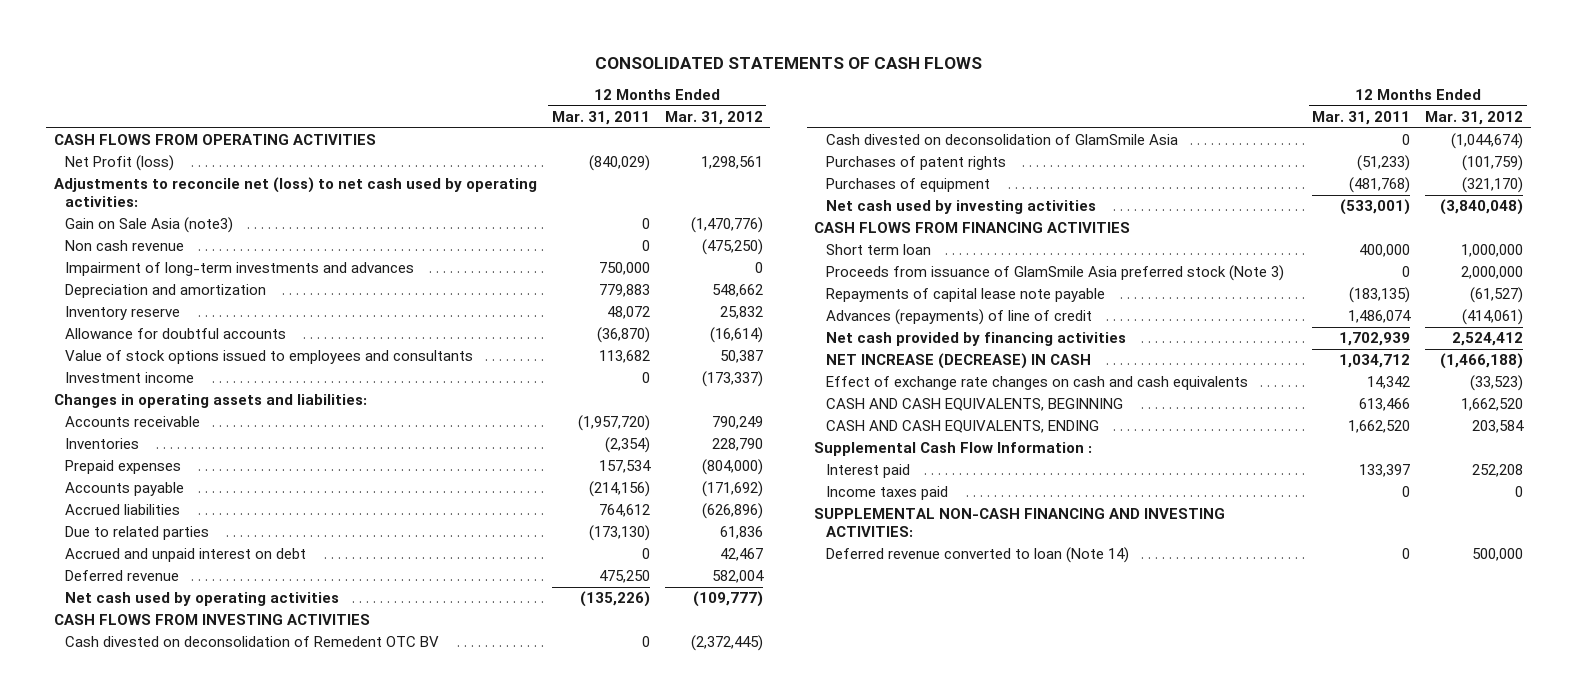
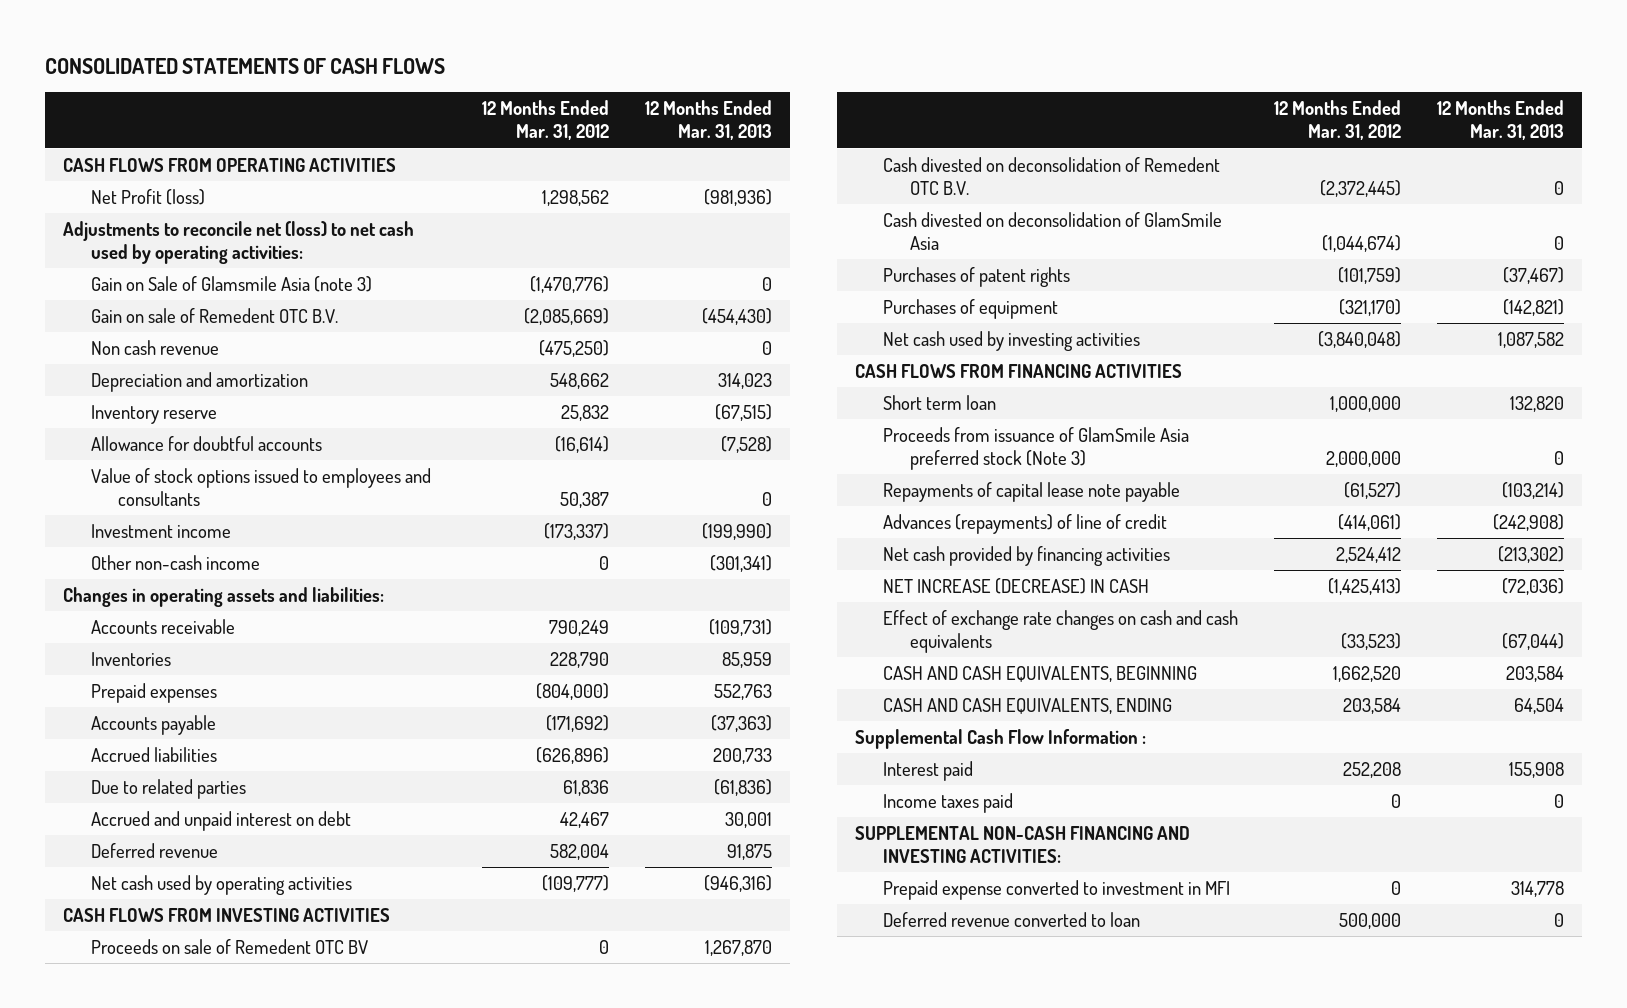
- | 12 Months Ended Mar. 31, 2011 | 12 Months Ended Mar. 31, 2012
+ | 12 Months Ended Mar. 31, 2012 | 12 Months Ended Mar. 31, 2013
- Net Profit (loss) | (840,029) | 1,298,561
+ Net Profit (loss) | 1,298,562 | (981,936)
- Gain on Sale Asia (note3) | 0 | (1,470,776)
+ Gain on Sale of Glamsmile Asia (note 3) | (1,470,776) | 0
+ Gain on sale of Remedent OTC B.V. | (2,085,669) | (454,430)
- Impairment of long-term investments and advances | 750,000 | 0
+ Other non-cash income | 0 | (301,341)
- Cash divested on deconsolidation of Remedent OTC BV | 0 | (2,372,445)
+ Proceeds on sale of Remedent OTC BV | 0 | 1,267,870
+ Cash divested on deconsolidation of Remedent OTC B.V. | (2,372,445) | 0
- NET INCREASE (DECREASE) IN CASH | 1,034,712 | (1,466,188)
+ NET INCREASE (DECREASE) IN CASH | (1,425,413) | (72,036)
- Deferred revenue converted to loan (Note 14) | 0 | 500,000
+ Prepaid expense converted to investment in MFI | 0 | 314,778
+ Deferred revenue converted to loan | 500,000 | 0

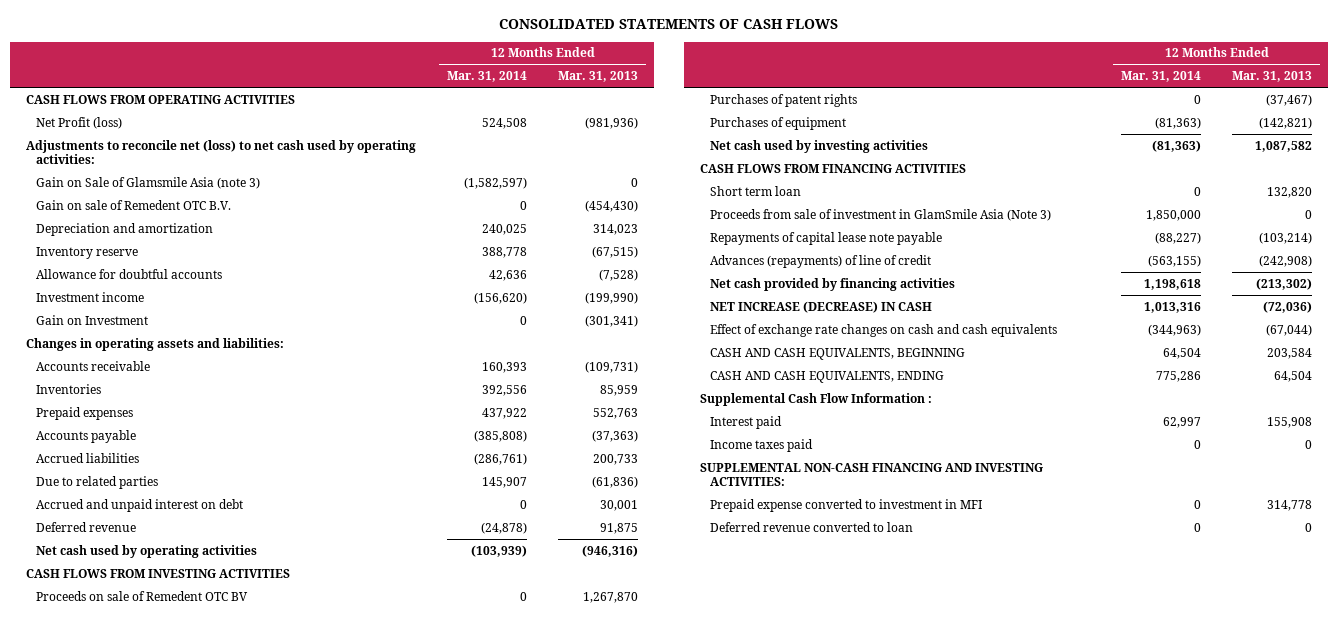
- | 12 Months Ended Mar. 31, 2012 | 12 Months Ended Mar. 31, 2013
+ | 12 Months Ended Mar. 31, 2014 | 12 Months Ended Mar. 31, 2013
- Non cash revenue | (475,250) | 0
- Value of stock options issued to employees and consultants | 50,387 | 0
- Other non-cash income | 0 | (301,341)
+ Gain on Investment | 0 | (301,341)
- Cash divested on deconsolidation of Remedent OTC B.V. | (2,372,445) | 0
- Cash divested on deconsolidation of GlamSmile Asia | (1,044,674) | 0
- Proceeds from issuance of GlamSmile Asia preferred stock (Note 3) | 2,000,000 | 0
+ Proceeds from sale of investment in GlamSmile Asia (Note 3) | 1,850,000 | 0

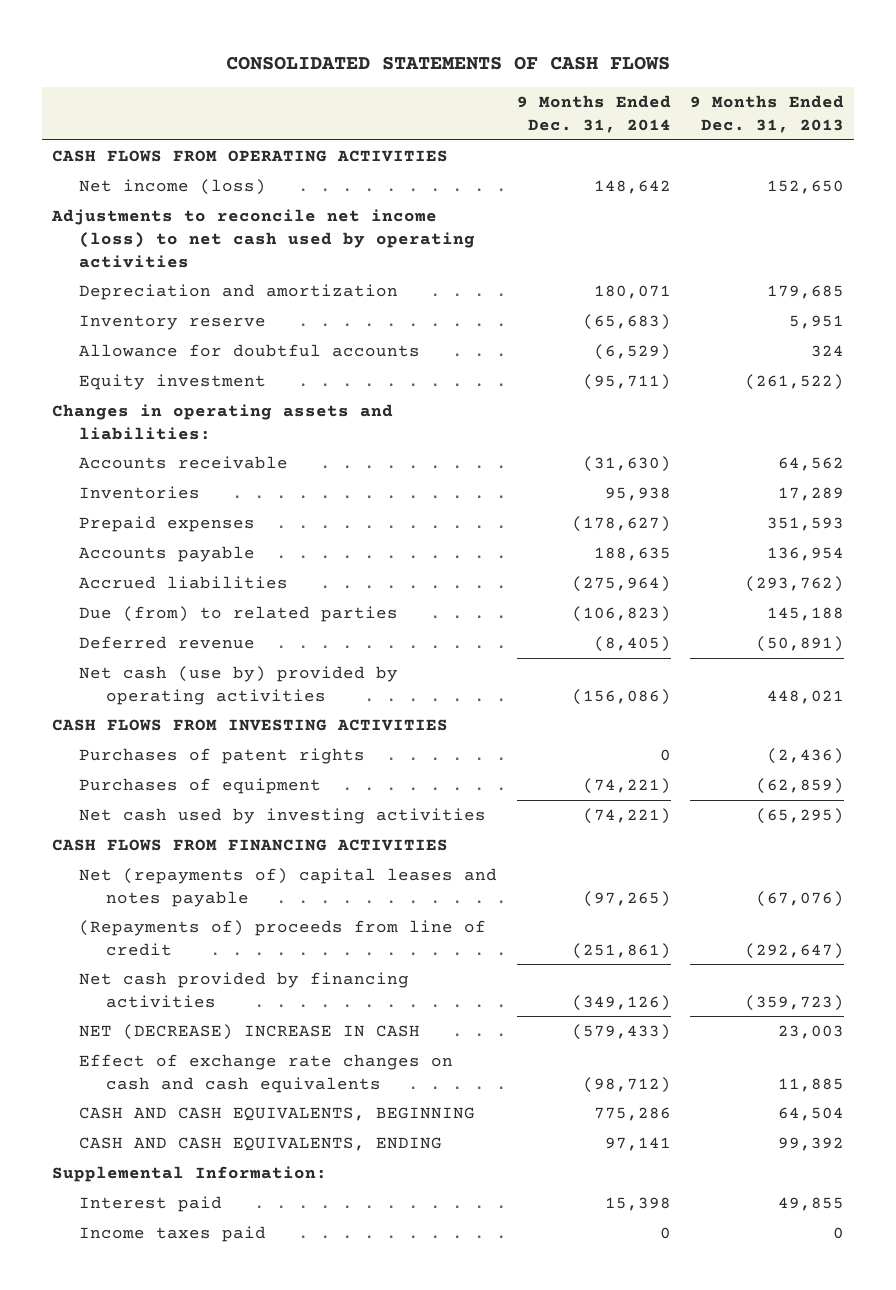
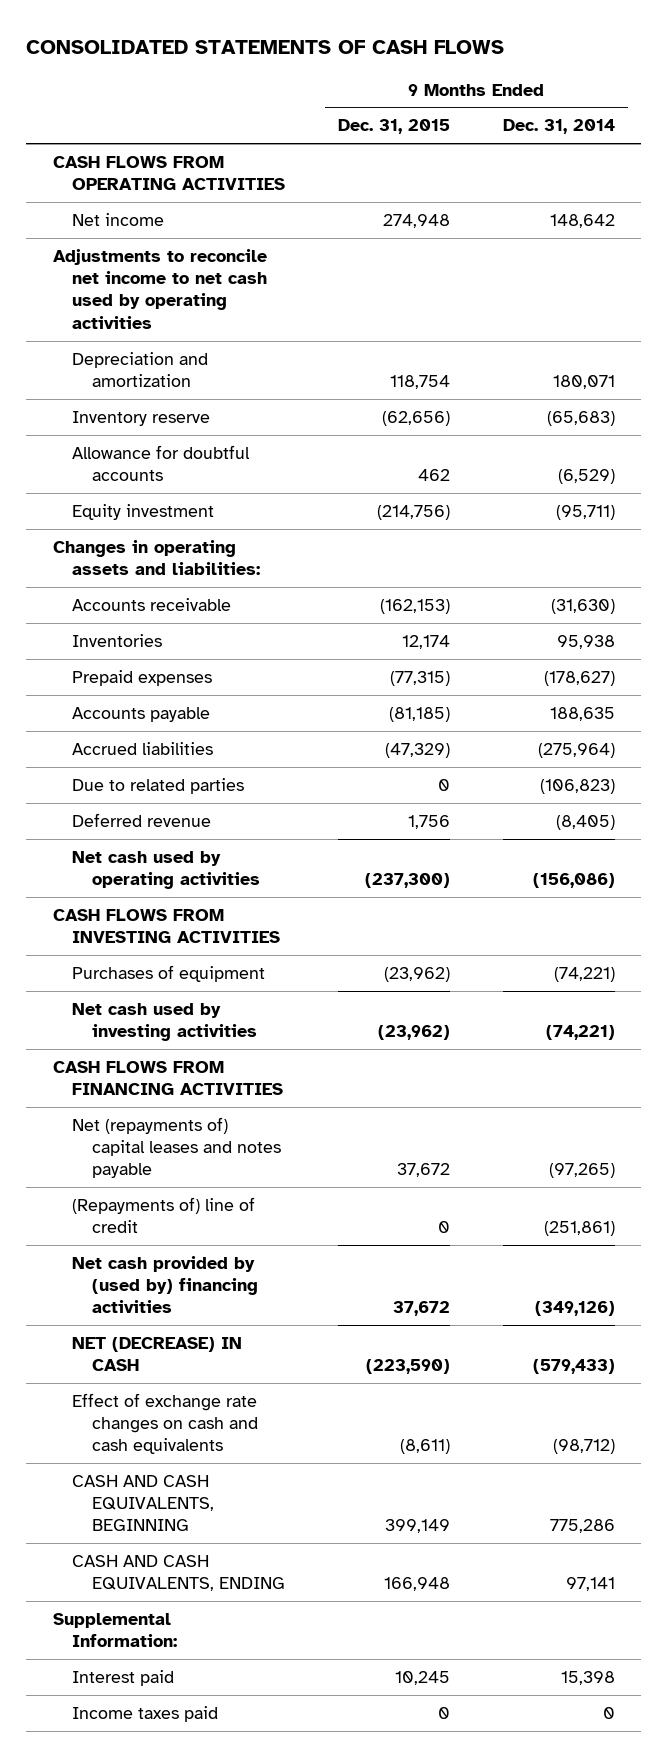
- | 9 Months Ended Dec. 31, 2014 | 9 Months Ended Dec. 31, 2013
+ | 9 Months Ended Dec. 31, 2015 | 9 Months Ended Dec. 31, 2014
- Net income (loss) | 148,642 | 152,650
- Adjustments to reconcile net income (loss) to net cash used by operating activities
+ Net income | 274,948 | 148,642
+ Adjustments to reconcile net income to net cash used by operating activities
- Due (from) to related parties | (106,823) | 145,188
+ Due to related parties | 0 | (106,823)
- Net cash (use by) provided by operating activities | (156,086) | 448,021
+ Net cash used by operating activities | (237,300) | (156,086)
- Purchases of patent rights | 0 | (2,436)
- (Repayments of) proceeds from line of credit | (251,861) | (292,647)
- Net cash provided by financing activities | (349,126) | (359,723)
- NET (DECREASE) INCREASE IN CASH | (579,433) | 23,003
+ (Repayments of) line of credit | 0 | (251,861)
+ Net cash provided by (used by) financing activities | 37,672 | (349,126)
+ NET (DECREASE) IN CASH | (223,590) | (579,433)

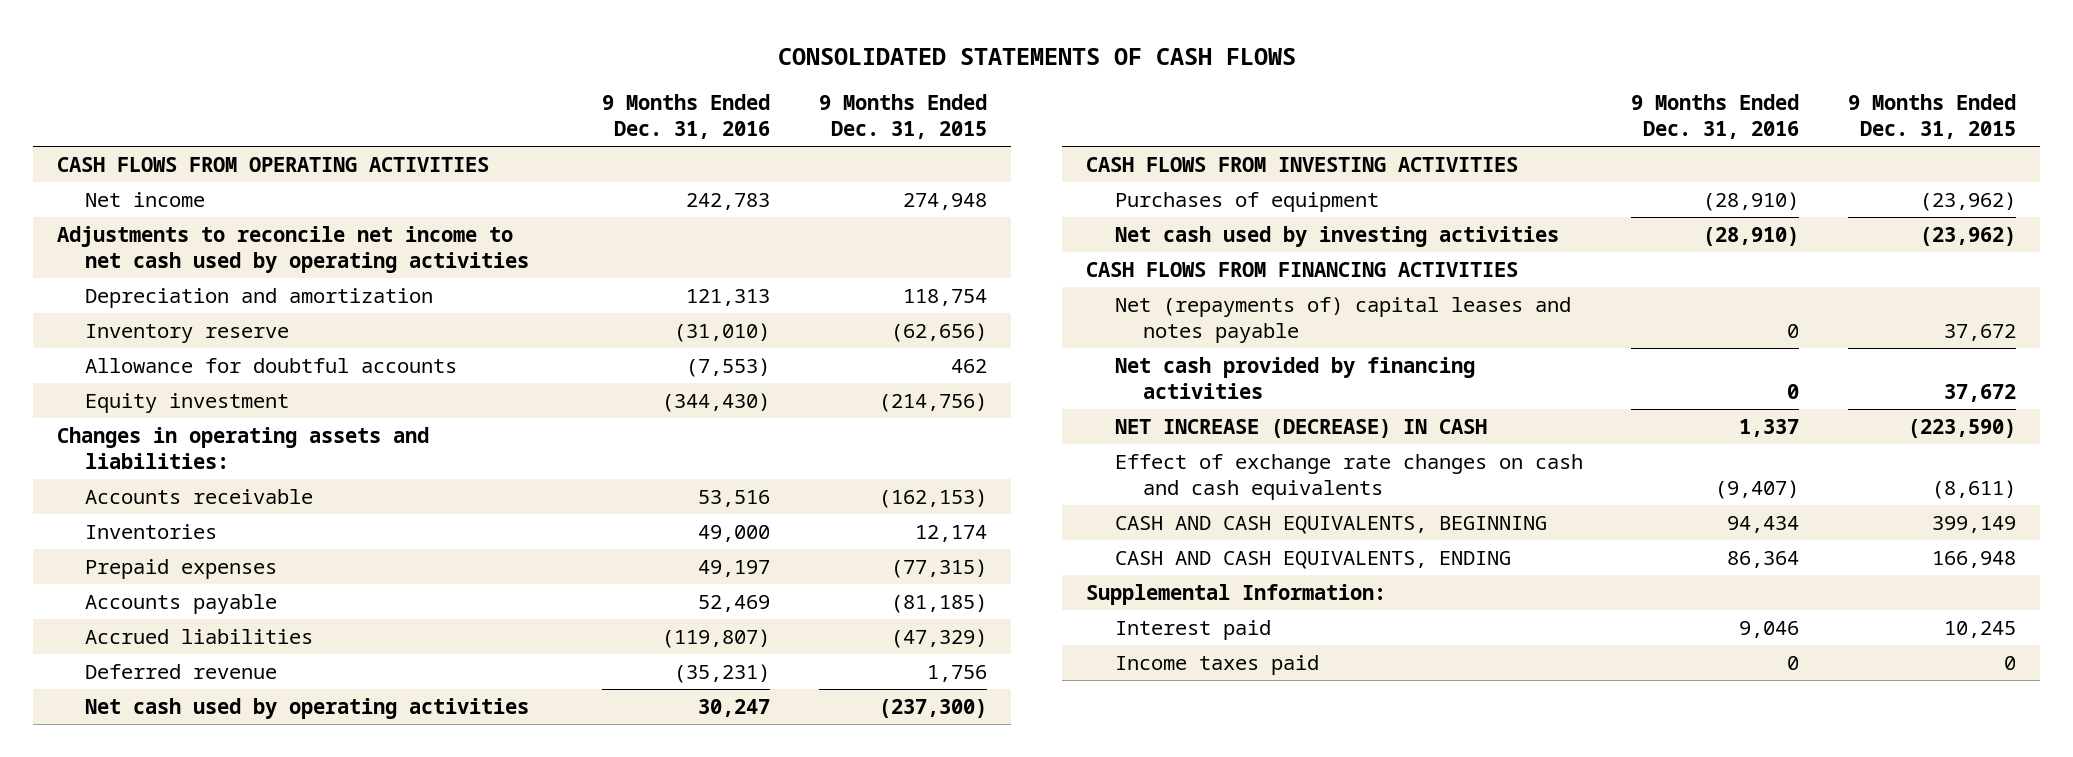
- | 9 Months Ended Dec. 31, 2015 | 9 Months Ended Dec. 31, 2014
+ | 9 Months Ended Dec. 31, 2016 | 9 Months Ended Dec. 31, 2015
- Due to related parties | 0 | (106,823)
- (Repayments of) line of credit | 0 | (251,861)
- Net cash provided by (used by) financing activities | 37,672 | (349,126)
- NET (DECREASE) IN CASH | (223,590) | (579,433)
+ Net cash provided by financing activities | 0 | 37,672
+ NET INCREASE (DECREASE) IN CASH | 1,337 | (223,590)

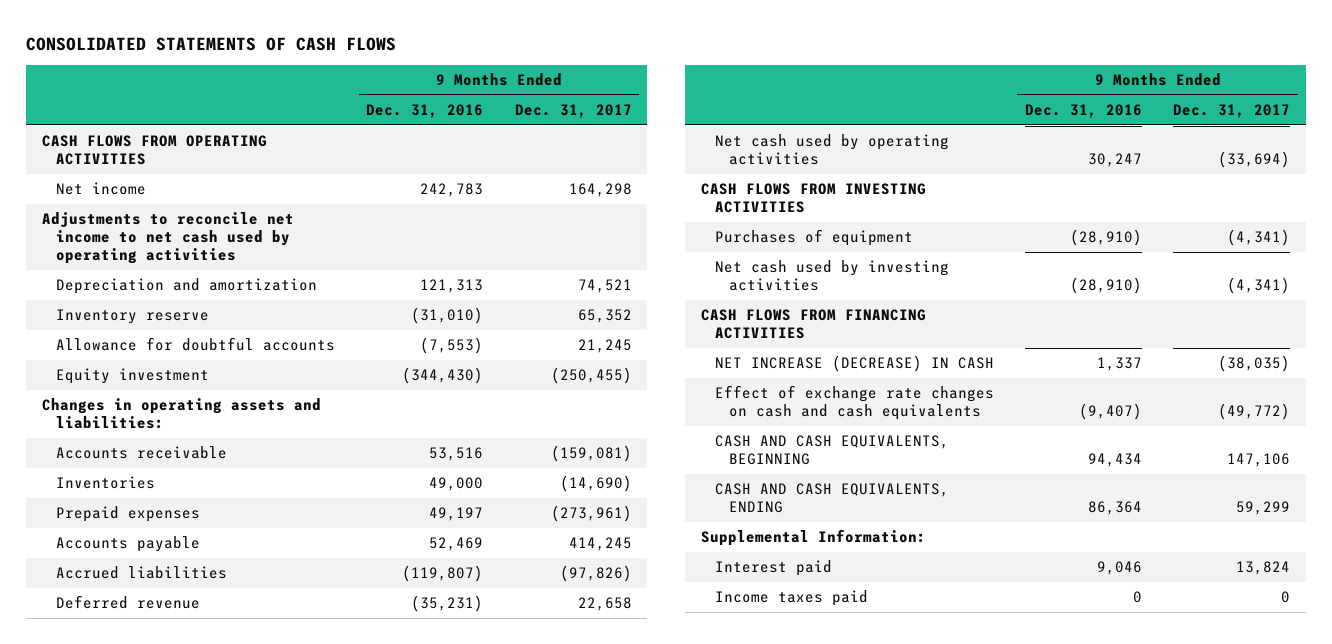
- | 9 Months Ended Dec. 31, 2016 | 9 Months Ended Dec. 31, 2015
+ | 9 Months Ended Dec. 31, 2016 | 9 Months Ended Dec. 31, 2017
- Net (repayments of) capital leases and notes payable | 0 | 37,672
- Net cash provided by financing activities | 0 | 37,672

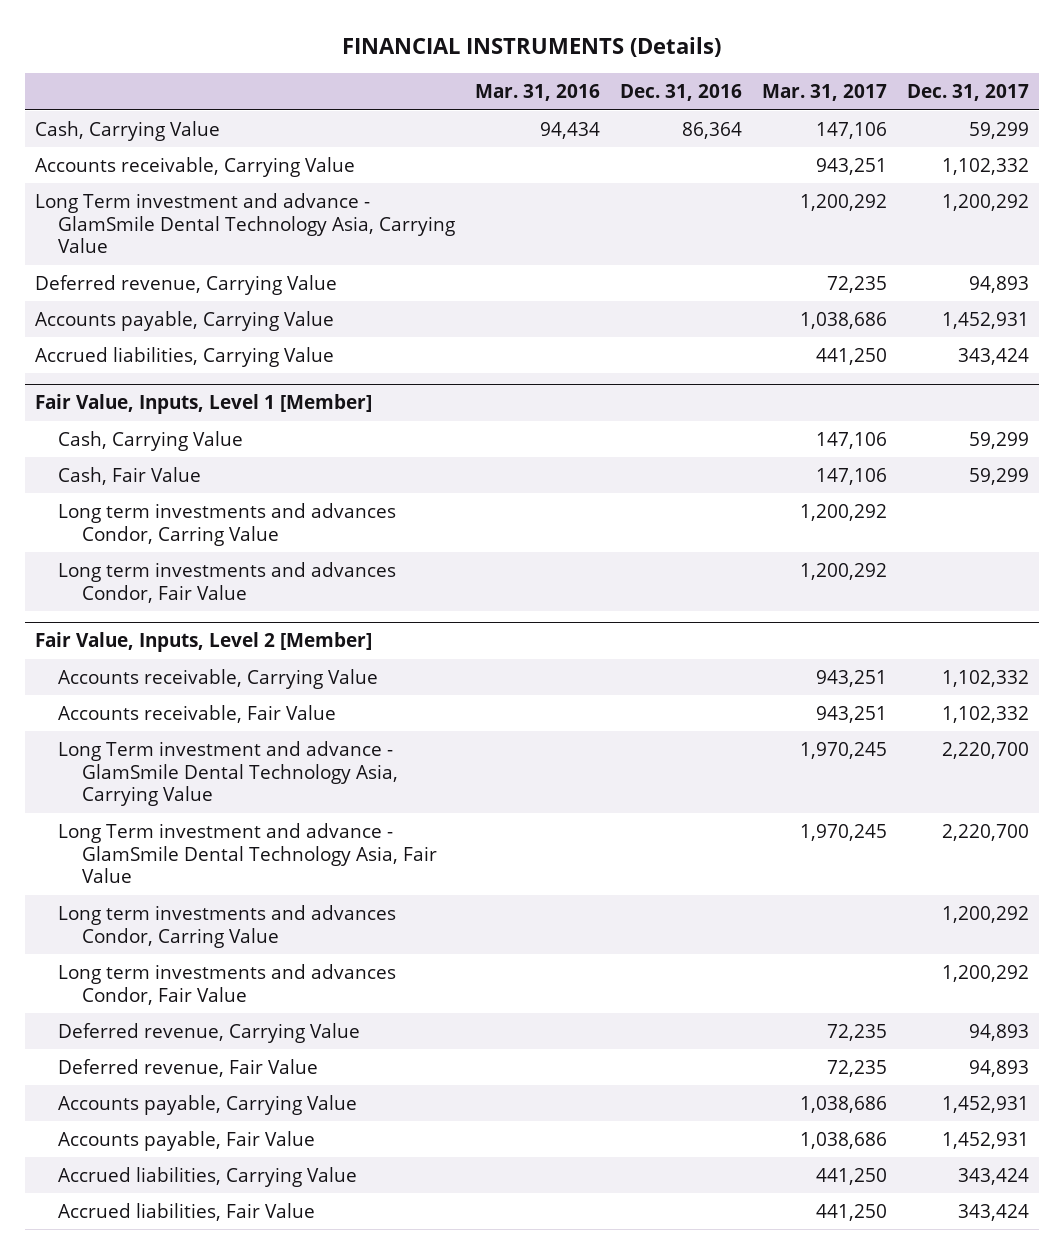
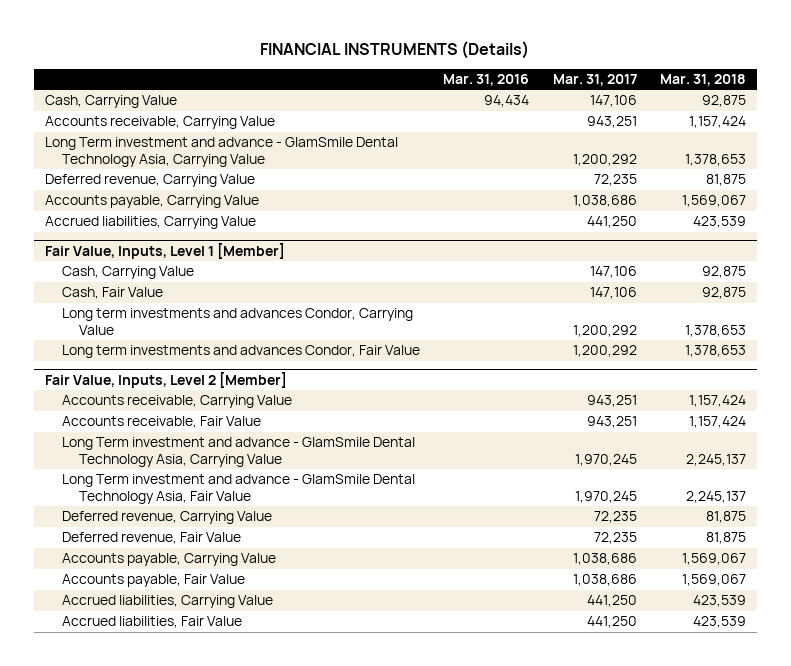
- | Mar. 31, 2016 | Dec. 31, 2016 | Mar. 31, 2017 | Dec. 31, 2017
+ | Mar. 31, 2016 | Mar. 31, 2017 | Mar. 31, 2018
@ Fair Value, Inputs, Level 1 [Member]
- Long term investments and advances Condor, Carring Value | | | 1,200,292 |
+ Long term investments and advances Condor, Carrying Value | | 1,200,292 | 1,378,653
@ Fair Value, Inputs, Level 2 [Member]
- Long term investments and advances Condor, Carring Value | | | | 1,200,292
- Long term investments and advances Condor, Fair Value | | | | 1,200,292

